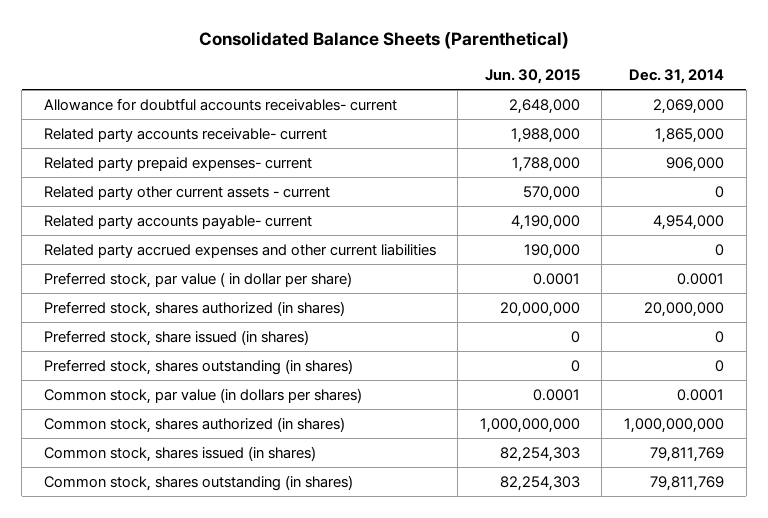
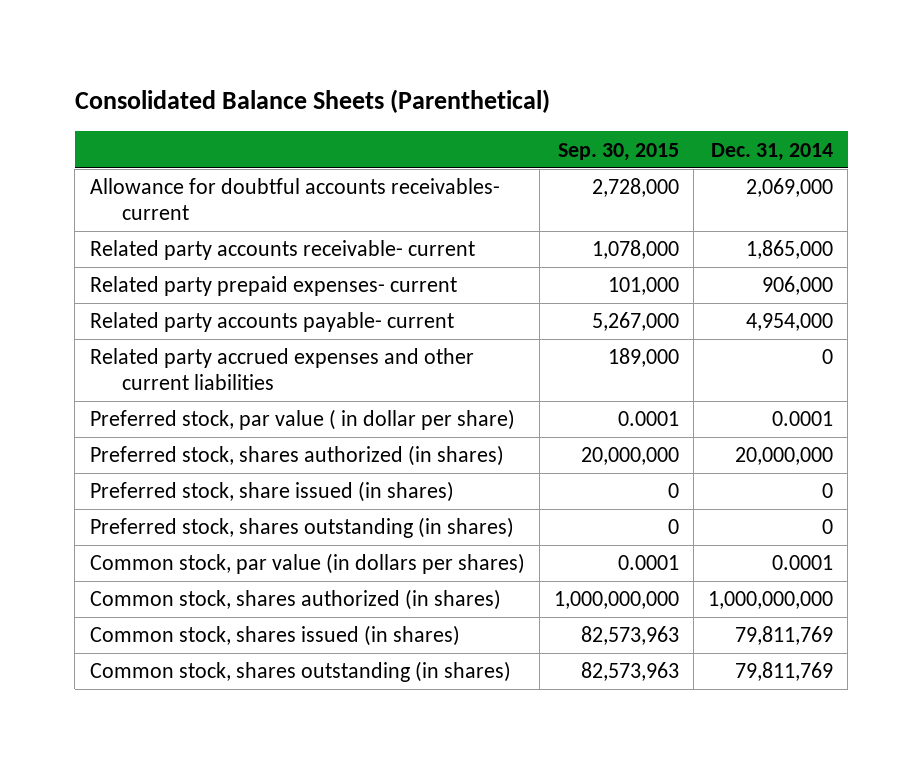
- | Jun. 30, 2015 | Dec. 31, 2014
+ | Sep. 30, 2015 | Dec. 31, 2014
- Related party other current assets - current | 570,000 | 0

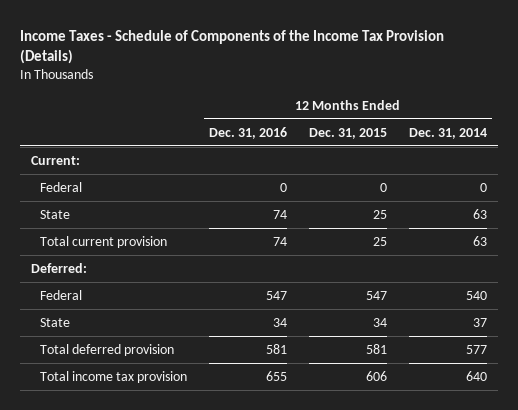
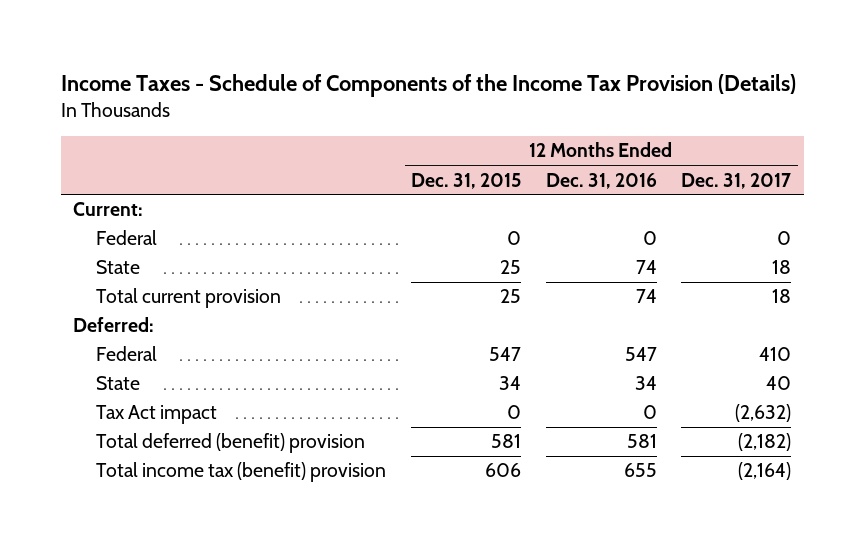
- | 12 Months Ended Dec. 31, 2016 | 12 Months Ended Dec. 31, 2015 | 12 Months Ended Dec. 31, 2014
+ | 12 Months Ended Dec. 31, 2015 | 12 Months Ended Dec. 31, 2016 | 12 Months Ended Dec. 31, 2017
- Total deferred provision | 581 | 581 | 577
- Total income tax provision | 655 | 606 | 640
+ Tax Act impact | 0 | 0 | (2,632)
+ Total deferred (benefit) provision | 581 | 581 | (2,182)
+ Total income tax (benefit) provision | 606 | 655 | (2,164)

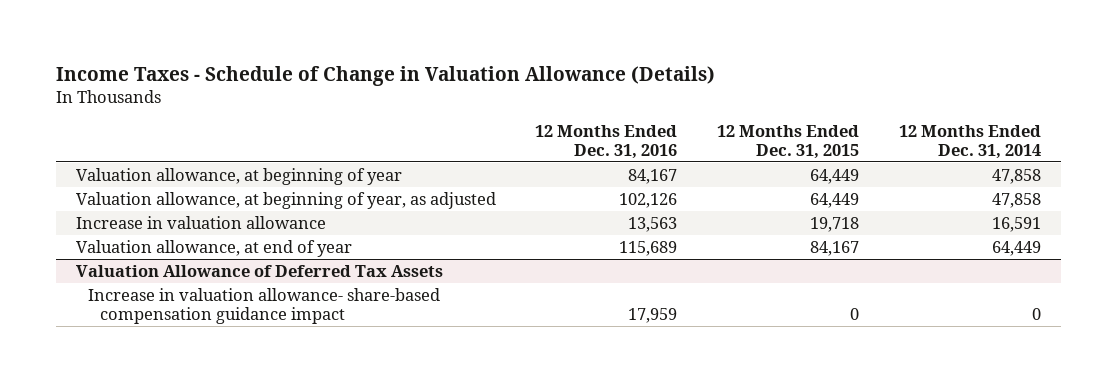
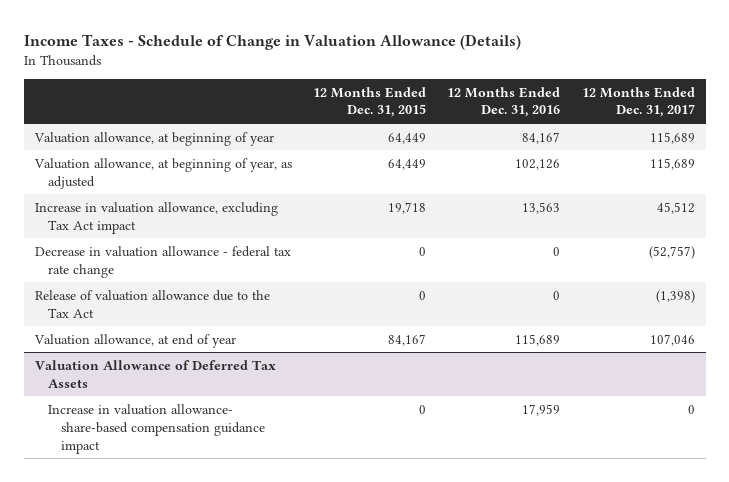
- | 12 Months Ended Dec. 31, 2016 | 12 Months Ended Dec. 31, 2015 | 12 Months Ended Dec. 31, 2014
+ | 12 Months Ended Dec. 31, 2015 | 12 Months Ended Dec. 31, 2016 | 12 Months Ended Dec. 31, 2017
- Increase in valuation allowance | 13,563 | 19,718 | 16,591
+ Increase in valuation allowance, excluding Tax Act impact | 19,718 | 13,563 | 45,512
+ Decrease in valuation allowance - federal tax rate change | 0 | 0 | (52,757)
+ Release of valuation allowance due to the Tax Act | 0 | 0 | (1,398)

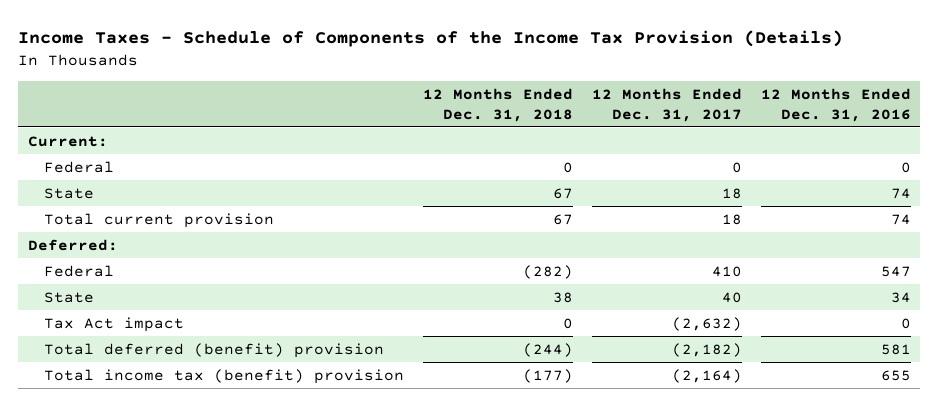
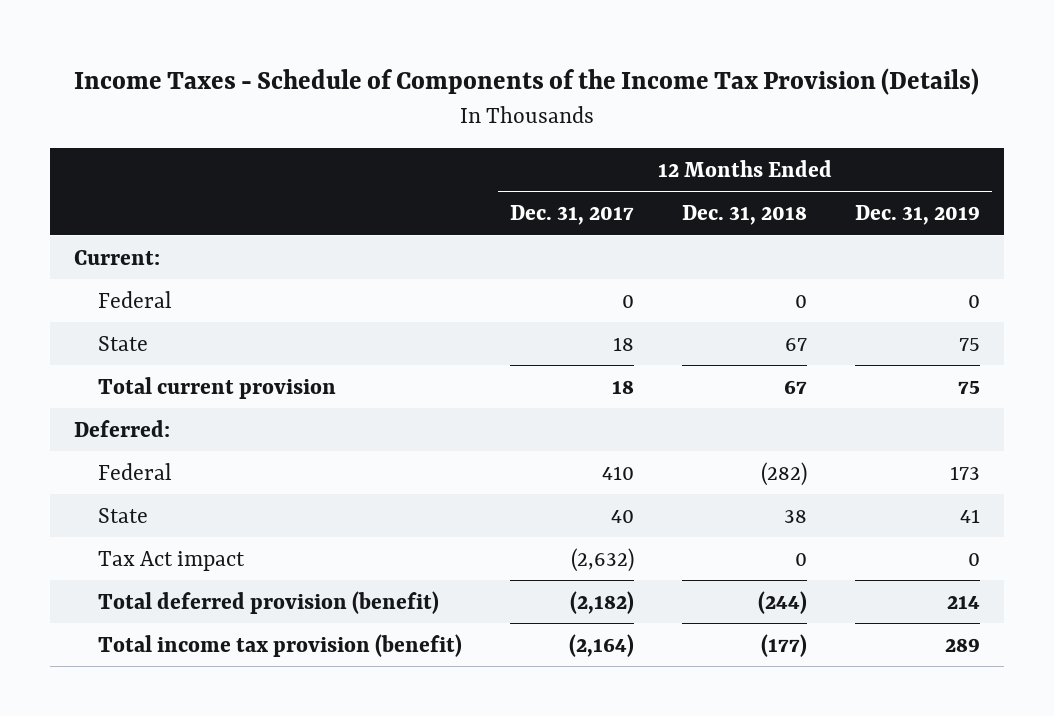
- | 12 Months Ended Dec. 31, 2018 | 12 Months Ended Dec. 31, 2017 | 12 Months Ended Dec. 31, 2016
+ | 12 Months Ended Dec. 31, 2017 | 12 Months Ended Dec. 31, 2018 | 12 Months Ended Dec. 31, 2019
- Total deferred (benefit) provision | (244) | (2,182) | 581
- Total income tax (benefit) provision | (177) | (2,164) | 655
+ Total deferred provision (benefit) | (2,182) | (244) | 214
+ Total income tax provision (benefit) | (2,164) | (177) | 289

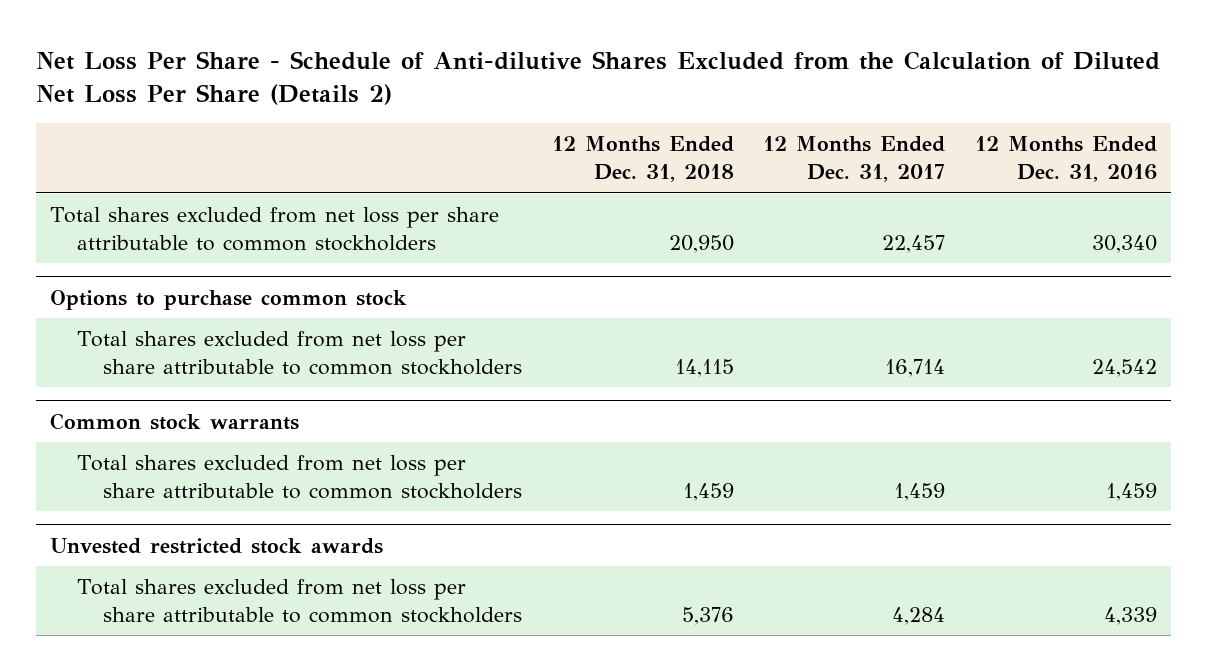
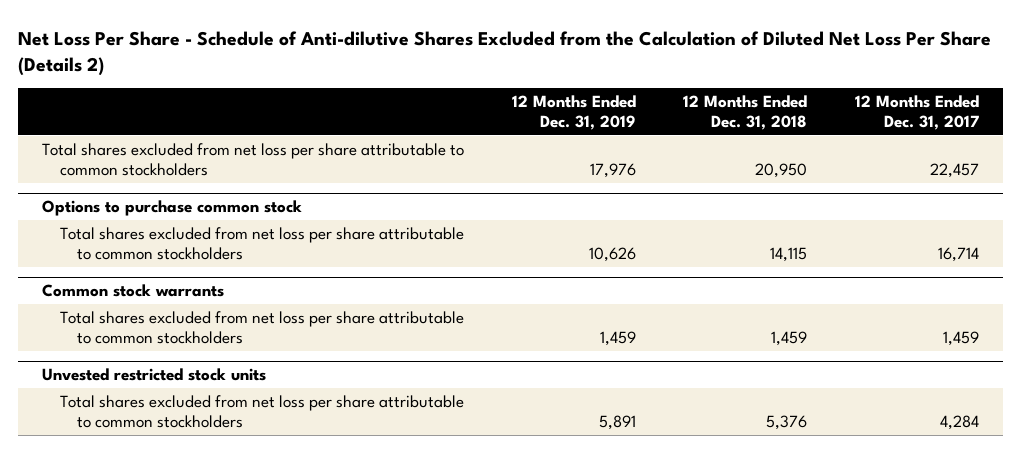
- | 12 Months Ended Dec. 31, 2018 | 12 Months Ended Dec. 31, 2017 | 12 Months Ended Dec. 31, 2016
+ | 12 Months Ended Dec. 31, 2019 | 12 Months Ended Dec. 31, 2018 | 12 Months Ended Dec. 31, 2017
- Unvested restricted stock awards
+ Unvested restricted stock units

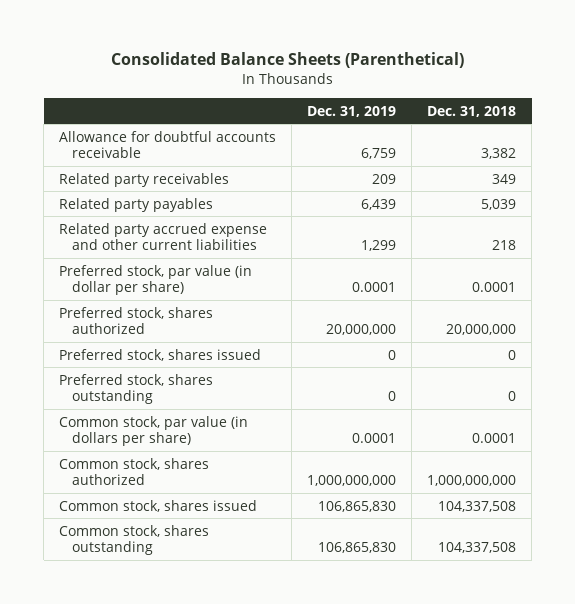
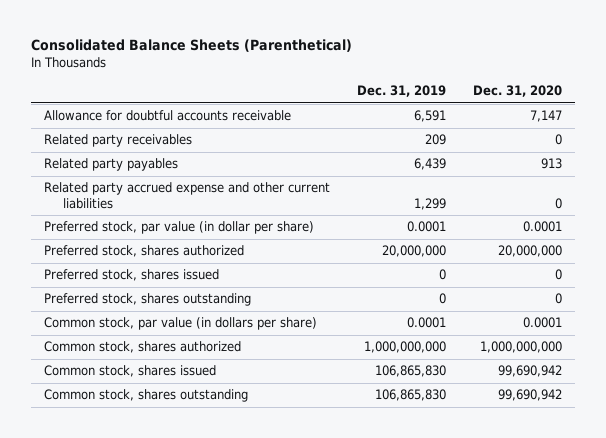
- | Dec. 31, 2019 | Dec. 31, 2018
+ | Dec. 31, 2019 | Dec. 31, 2020
- Allowance for doubtful accounts receivable | 6,759 | 3,382
+ Allowance for doubtful accounts receivable | 6,591 | 7,147

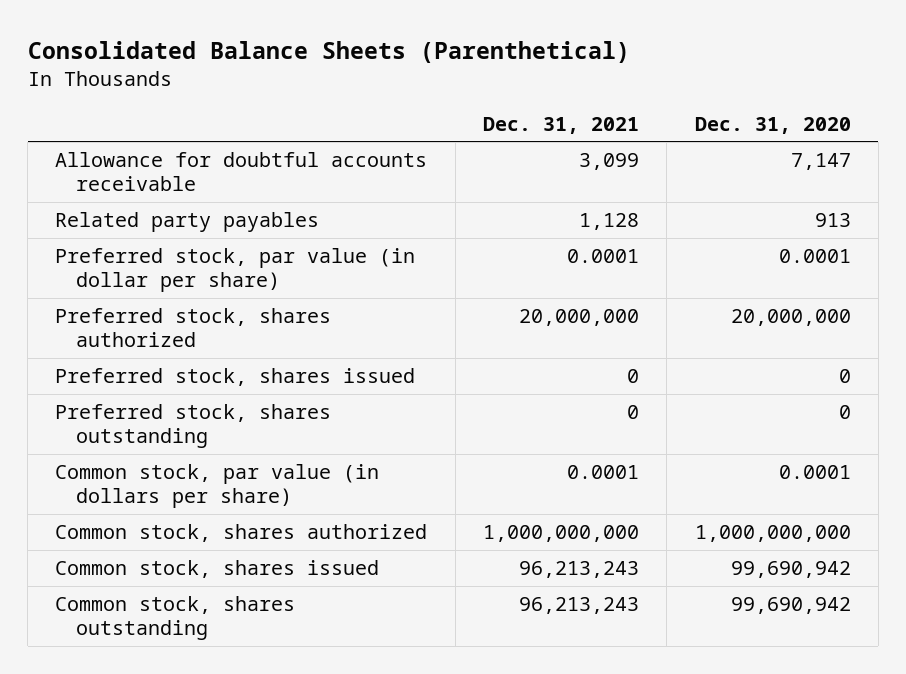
- | Dec. 31, 2019 | Dec. 31, 2020
+ | Dec. 31, 2021 | Dec. 31, 2020
- Related party receivables | 209 | 0
- Related party accrued expense and other current liabilities | 1,299 | 0

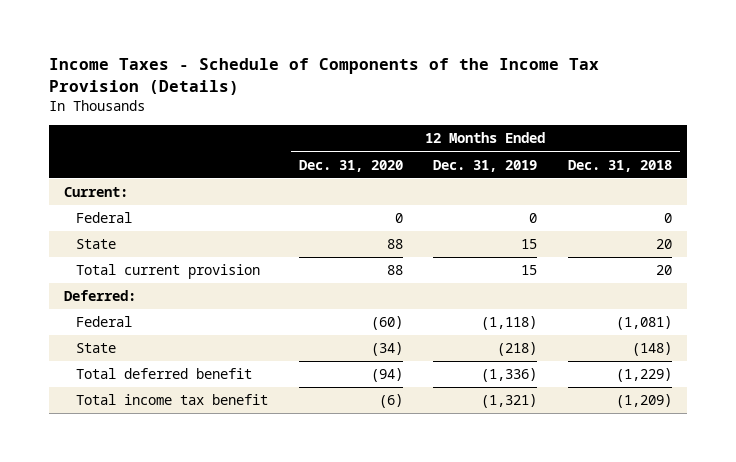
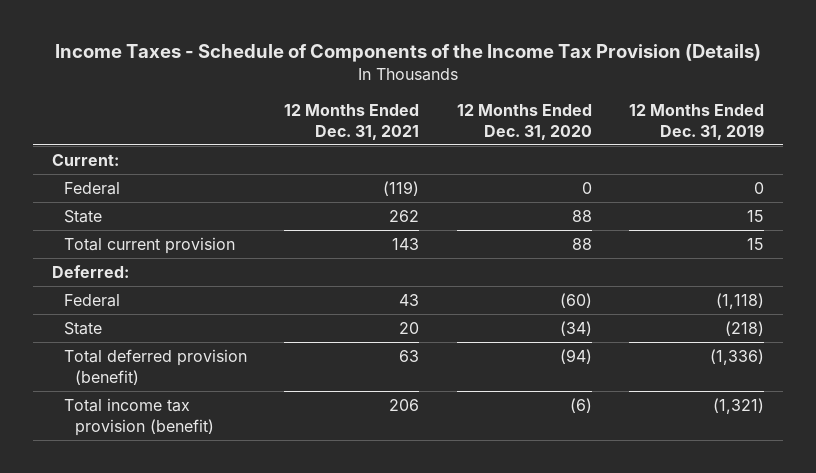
- | 12 Months Ended Dec. 31, 2020 | 12 Months Ended Dec. 31, 2019 | 12 Months Ended Dec. 31, 2018
+ | 12 Months Ended Dec. 31, 2021 | 12 Months Ended Dec. 31, 2020 | 12 Months Ended Dec. 31, 2019
- Total deferred benefit | (94) | (1,336) | (1,229)
- Total income tax benefit | (6) | (1,321) | (1,209)
+ Total deferred provision (benefit) | 63 | (94) | (1,336)
+ Total income tax provision (benefit) | 206 | (6) | (1,321)

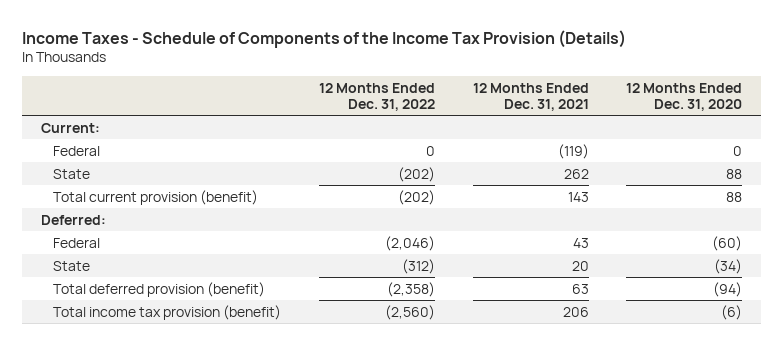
- | 12 Months Ended Dec. 31, 2021 | 12 Months Ended Dec. 31, 2020 | 12 Months Ended Dec. 31, 2019
+ | 12 Months Ended Dec. 31, 2022 | 12 Months Ended Dec. 31, 2021 | 12 Months Ended Dec. 31, 2020
- Total current provision | 143 | 88 | 15
+ Total current provision (benefit) | (202) | 143 | 88

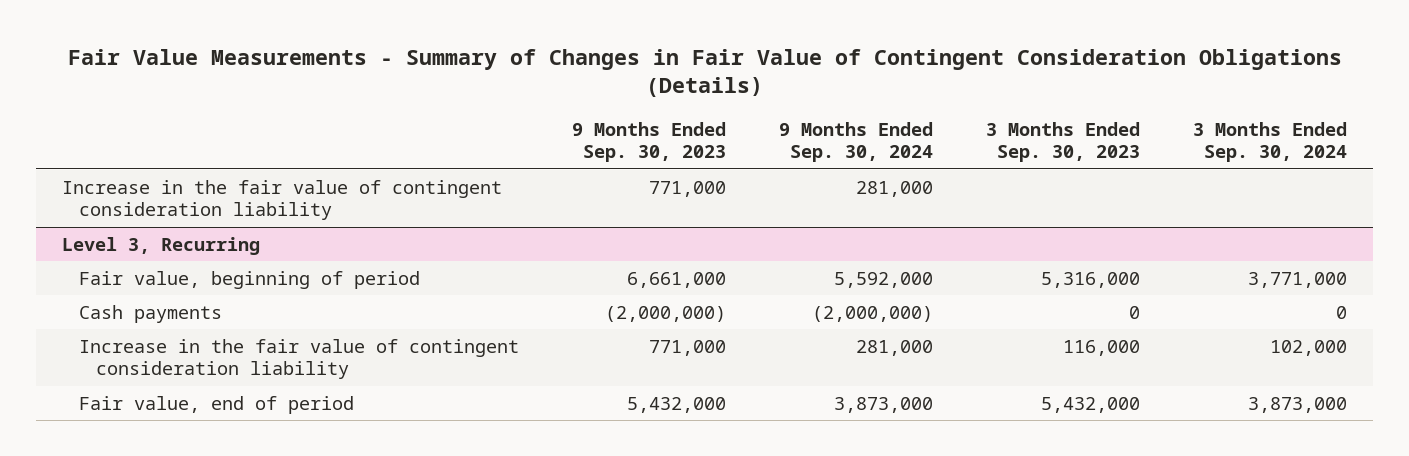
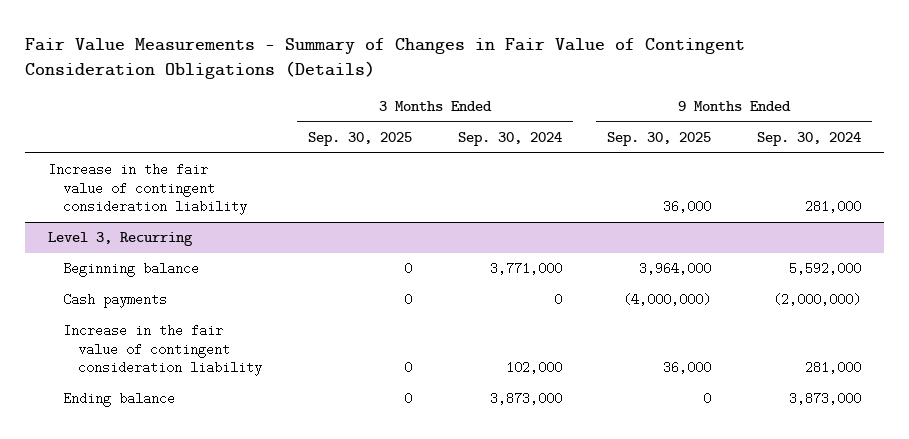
- | 9 Months Ended Sep. 30, 2023 | 9 Months Ended Sep. 30, 2024 | 3 Months Ended Sep. 30, 2023 | 3 Months Ended Sep. 30, 2024
+ | 3 Months Ended Sep. 30, 2025 | 3 Months Ended Sep. 30, 2024 | 9 Months Ended Sep. 30, 2025 | 9 Months Ended Sep. 30, 2024
@ Level 3, Recurring
- Fair value, beginning of period | 6,661,000 | 5,592,000 | 5,316,000 | 3,771,000
+ Beginning balance | 0 | 3,771,000 | 3,964,000 | 5,592,000
- Fair value, end of period | 5,432,000 | 3,873,000 | 5,432,000 | 3,873,000
+ Ending balance | 0 | 3,873,000 | 0 | 3,873,000

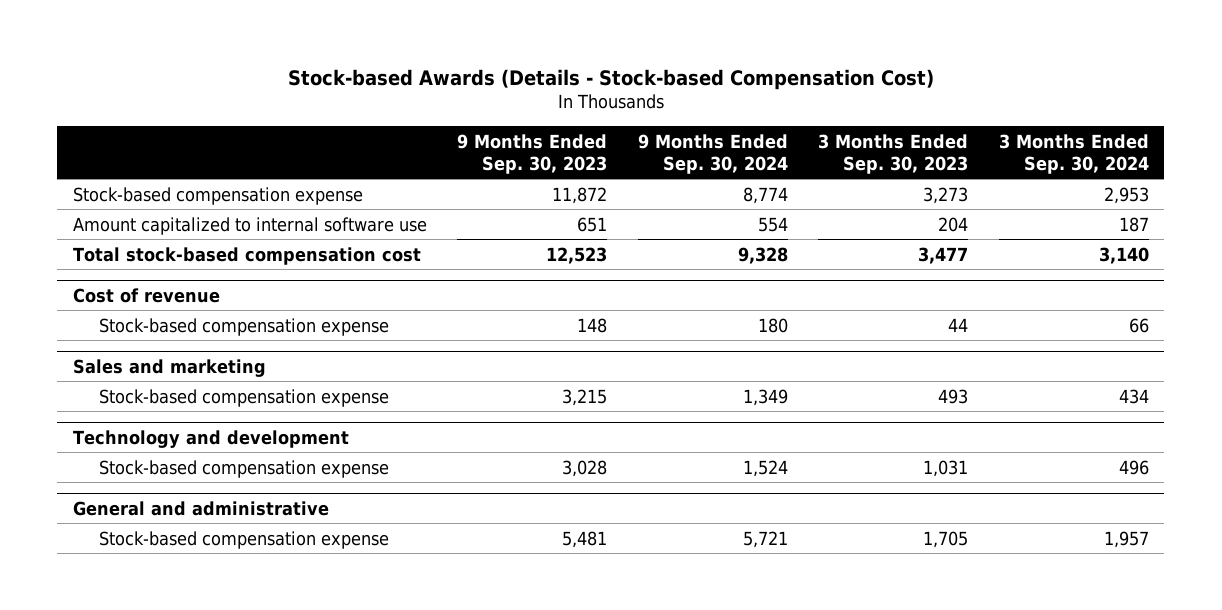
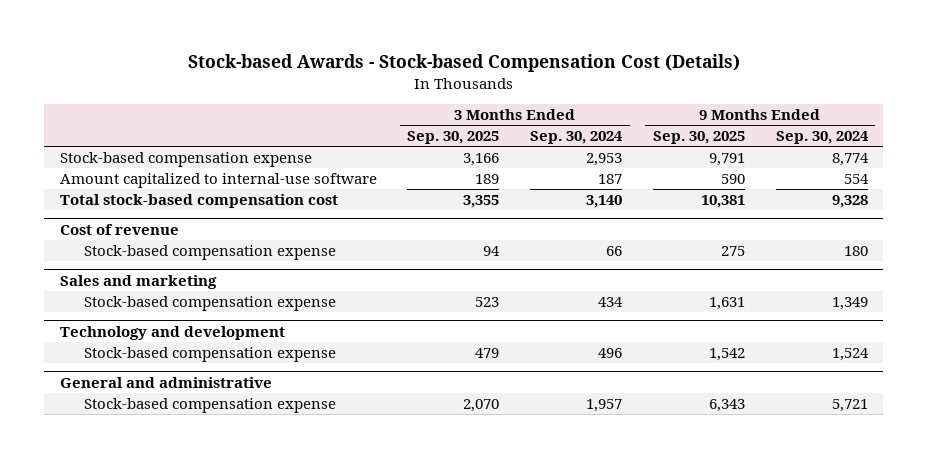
- Stock-based Awards (Details - Stock-based Compensation Cost)
+ Stock-based Awards - Stock-based Compensation Cost (Details)
- | 9 Months Ended Sep. 30, 2023 | 9 Months Ended Sep. 30, 2024 | 3 Months Ended Sep. 30, 2023 | 3 Months Ended Sep. 30, 2024
+ | 3 Months Ended Sep. 30, 2025 | 3 Months Ended Sep. 30, 2024 | 9 Months Ended Sep. 30, 2025 | 9 Months Ended Sep. 30, 2024
- Amount capitalized to internal software use | 651 | 554 | 204 | 187
+ Amount capitalized to internal-use software | 189 | 187 | 590 | 554

